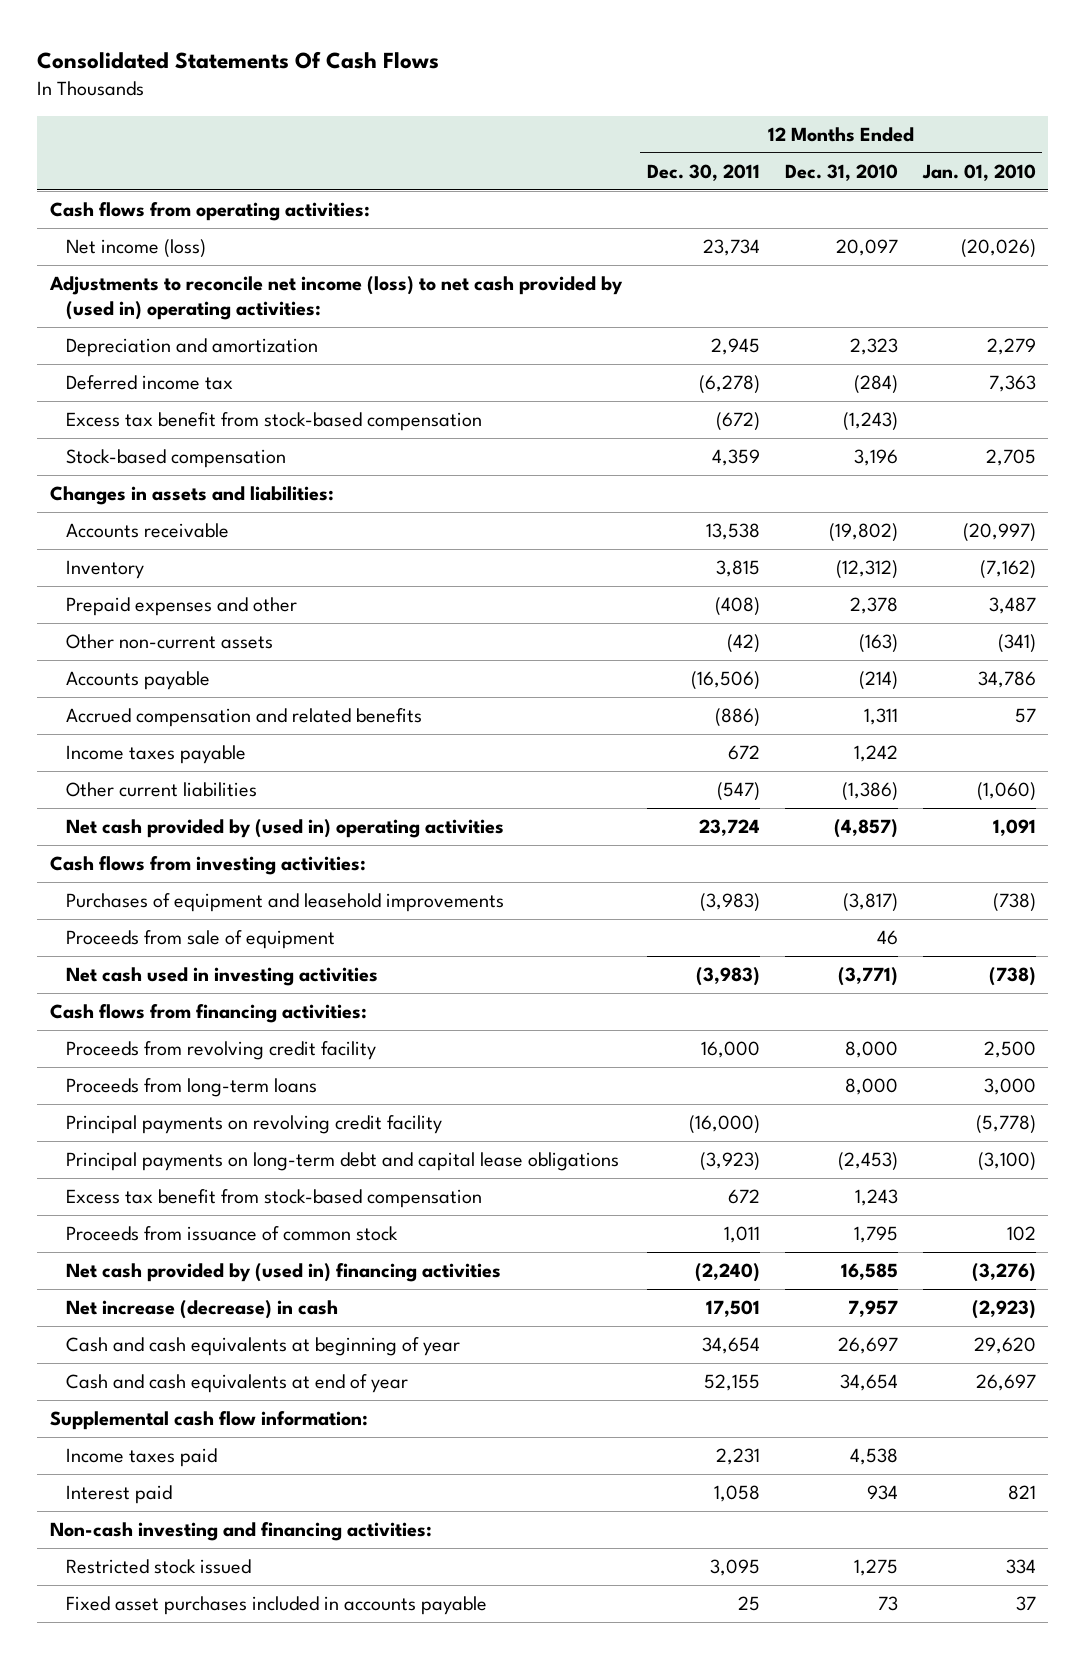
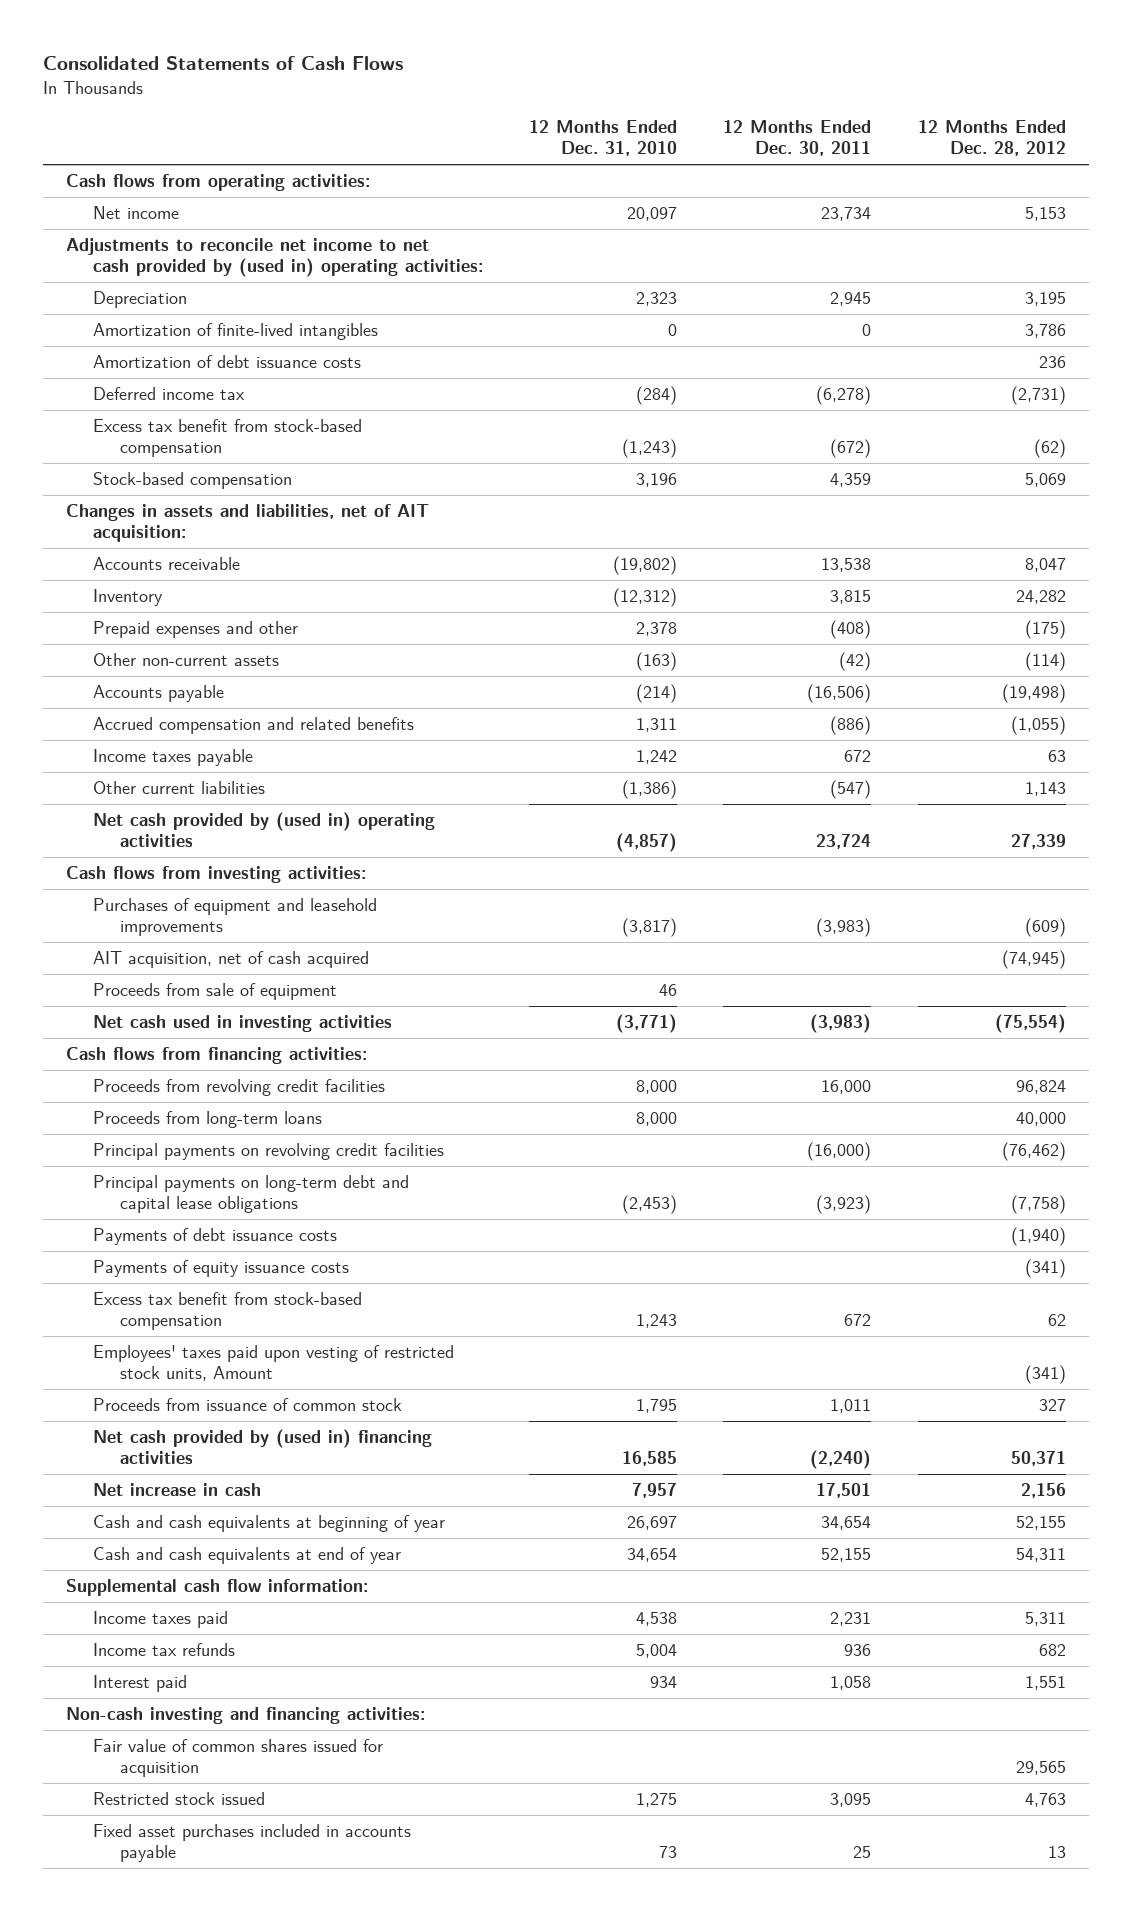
- Consolidated Statements Of Cash Flows
+ Consolidated Statements of Cash Flows
- | 12 Months Ended Dec. 30, 2011 | 12 Months Ended Dec. 31, 2010 | 12 Months Ended Jan. 01, 2010
+ | 12 Months Ended Dec. 31, 2010 | 12 Months Ended Dec. 30, 2011 | 12 Months Ended Dec. 28, 2012
- Net income (loss) | 23,734 | 20,097 | (20,026)
- Adjustments to reconcile net income (loss) to net cash provided by (used in) operating activities:
- Depreciation and amortization | 2,945 | 2,323 | 2,279
+ Net income | 20,097 | 23,734 | 5,153
+ Adjustments to reconcile net income to net cash provided by (used in) operating activities:
+ Depreciation | 2,323 | 2,945 | 3,195
+ Amortization of finite-lived intangibles | 0 | 0 | 3,786
+ Amortization of debt issuance costs | | | 236
- Changes in assets and liabilities:
+ Changes in assets and liabilities, net of AIT acquisition:
+ AIT acquisition, net of cash acquired | | | (74,945)
- Proceeds from revolving credit facility | 16,000 | 8,000 | 2,500
+ Proceeds from revolving credit facilities | 8,000 | 16,000 | 96,824
- Principal payments on revolving credit facility | (16,000) | | (5,778)
+ Principal payments on revolving credit facilities | | (16,000) | (76,462)
+ Payments of debt issuance costs | | | (1,940)
+ Payments of equity issuance costs | | | (341)
+ Employees' taxes paid upon vesting of restricted stock units, Amount | | | (341)
- Net increase (decrease) in cash | 17,501 | 7,957 | (2,923)
+ Net increase in cash | 7,957 | 17,501 | 2,156
+ Income tax refunds | 5,004 | 936 | 682
+ Fair value of common shares issued for acquisition | | | 29,565

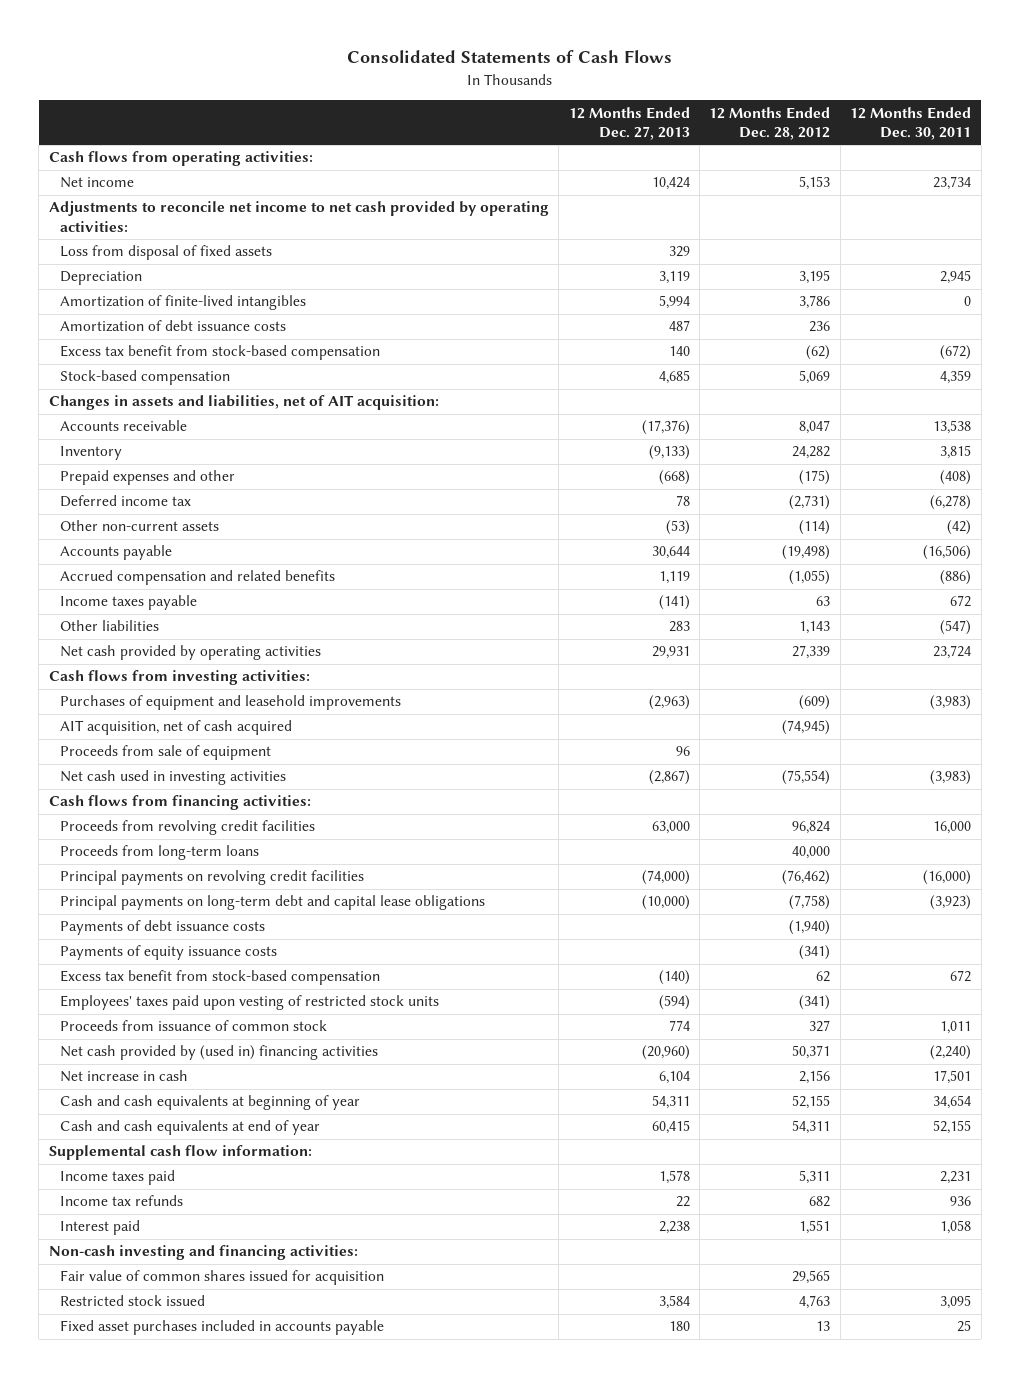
- | 12 Months Ended Dec. 31, 2010 | 12 Months Ended Dec. 30, 2011 | 12 Months Ended Dec. 28, 2012
+ | 12 Months Ended Dec. 27, 2013 | 12 Months Ended Dec. 28, 2012 | 12 Months Ended Dec. 30, 2011
- Adjustments to reconcile net income to net cash provided by (used in) operating activities:
+ Adjustments to reconcile net income to net cash provided by operating activities:
+ Loss from disposal of fixed assets | 329 | |
moved down: Deferred income tax | 78 | (2,731) | (6,278)
- Other current liabilities | (1,386) | (547) | 1,143
- Net cash provided by (used in) operating activities | (4,857) | 23,724 | 27,339
+ Other liabilities | 283 | 1,143 | (547)
+ Net cash provided by operating activities | 29,931 | 27,339 | 23,724
- Employees' taxes paid upon vesting of restricted stock units, Amount | | | (341)
+ Employees' taxes paid upon vesting of restricted stock units | (594) | (341) |

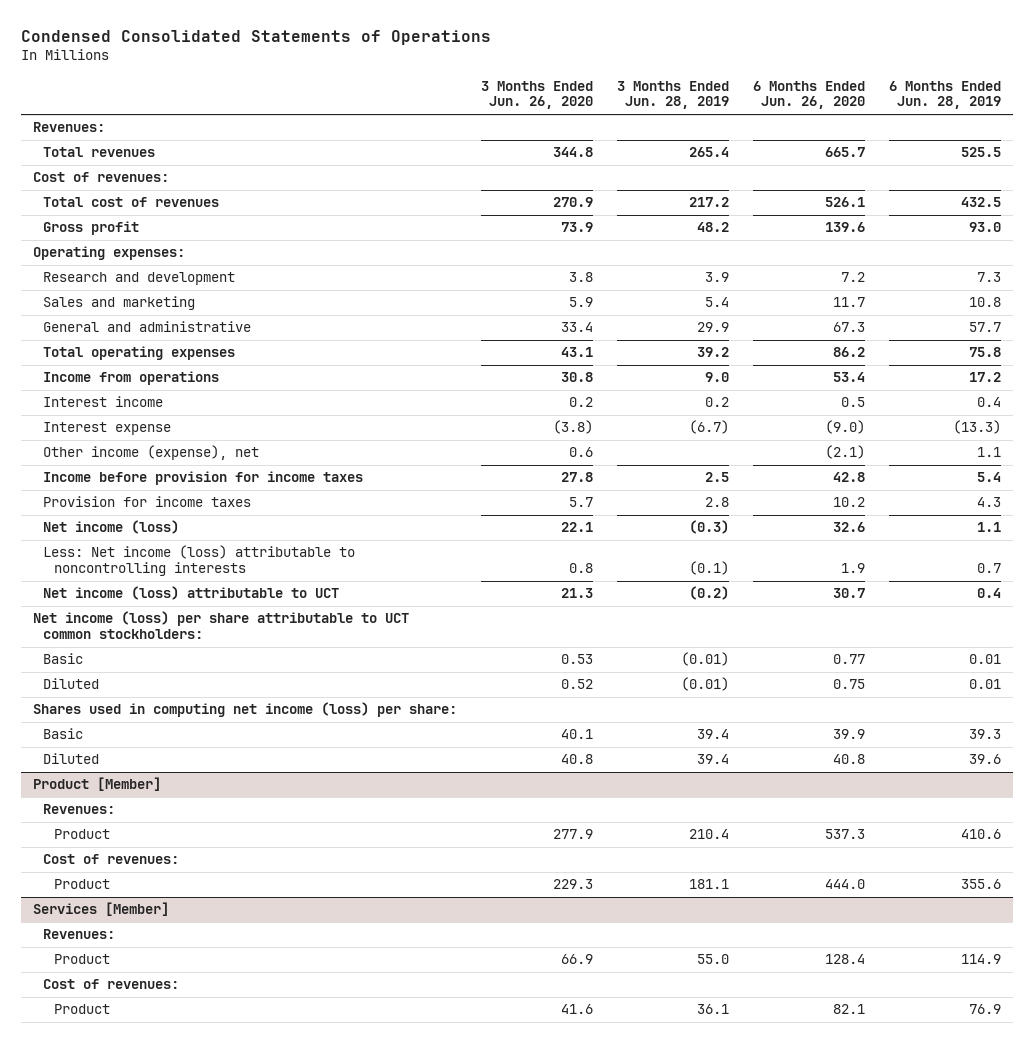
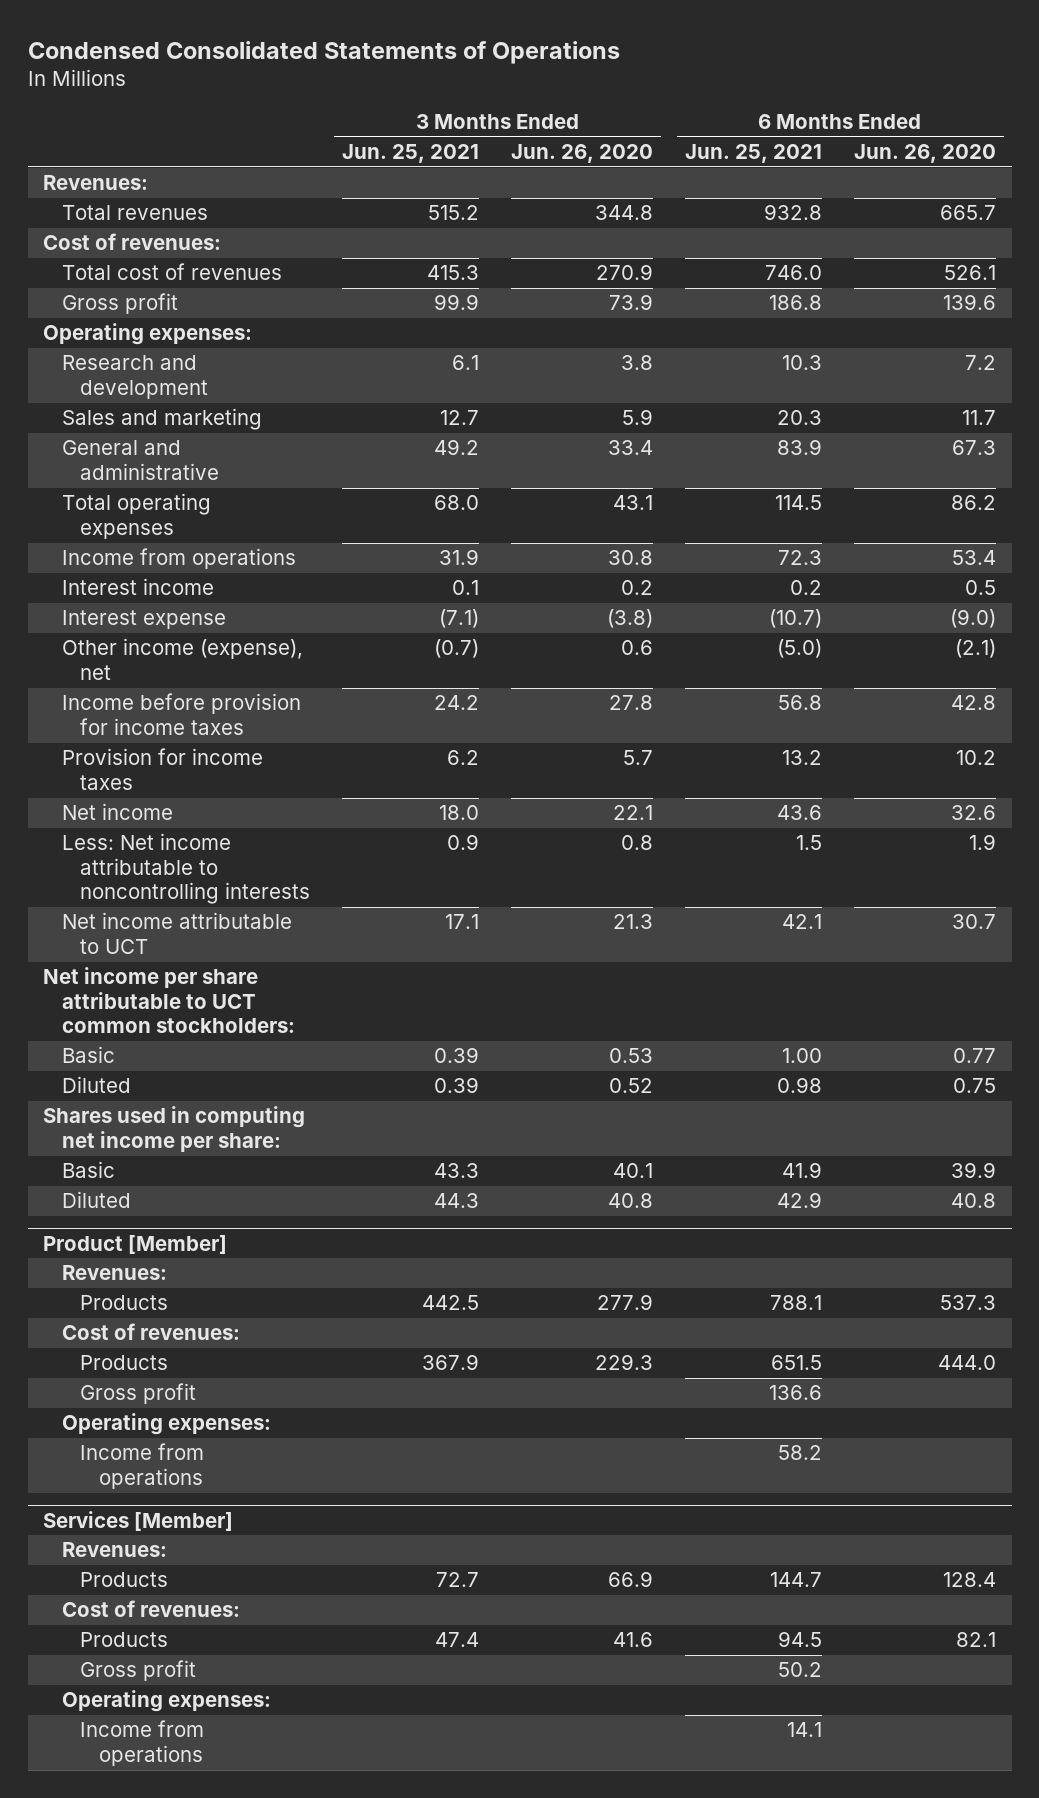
- | 3 Months Ended Jun. 26, 2020 | 3 Months Ended Jun. 28, 2019 | 6 Months Ended Jun. 26, 2020 | 6 Months Ended Jun. 28, 2019
+ | 3 Months Ended Jun. 25, 2021 | 3 Months Ended Jun. 26, 2020 | 6 Months Ended Jun. 25, 2021 | 6 Months Ended Jun. 26, 2020
- Net income (loss) | 22.1 | (0.3) | 32.6 | 1.1
- Less: Net income (loss) attributable to noncontrolling interests | 0.8 | (0.1) | 1.9 | 0.7
- Net income (loss) attributable to UCT | 21.3 | (0.2) | 30.7 | 0.4
- Net income (loss) per share attributable to UCT common stockholders:
+ Net income | 18.0 | 22.1 | 43.6 | 32.6
+ Less: Net income attributable to noncontrolling interests | 0.9 | 0.8 | 1.5 | 1.9
+ Net income attributable to UCT | 17.1 | 21.3 | 42.1 | 30.7
+ Net income per share attributable to UCT common stockholders:
- Shares used in computing net income (loss) per share:
+ Shares used in computing net income per share:
@ Product [Member]
- Product | 277.9 | 210.4 | 537.3 | 410.6
+ Products | 442.5 | 277.9 | 788.1 | 537.3
- Product | 229.3 | 181.1 | 444.0 | 355.6
+ Products | 367.9 | 229.3 | 651.5 | 444.0
+ Gross profit | | | 136.6 |
+ Operating expenses:
+ Income from operations | | | 58.2 |
@ Services [Member]
- Product | 66.9 | 55.0 | 128.4 | 114.9
+ Products | 72.7 | 66.9 | 144.7 | 128.4
- Product | 41.6 | 36.1 | 82.1 | 76.9
+ Products | 47.4 | 41.6 | 94.5 | 82.1
+ Gross profit | | | 50.2 |
+ Operating expenses:
+ Income from operations | | | 14.1 |

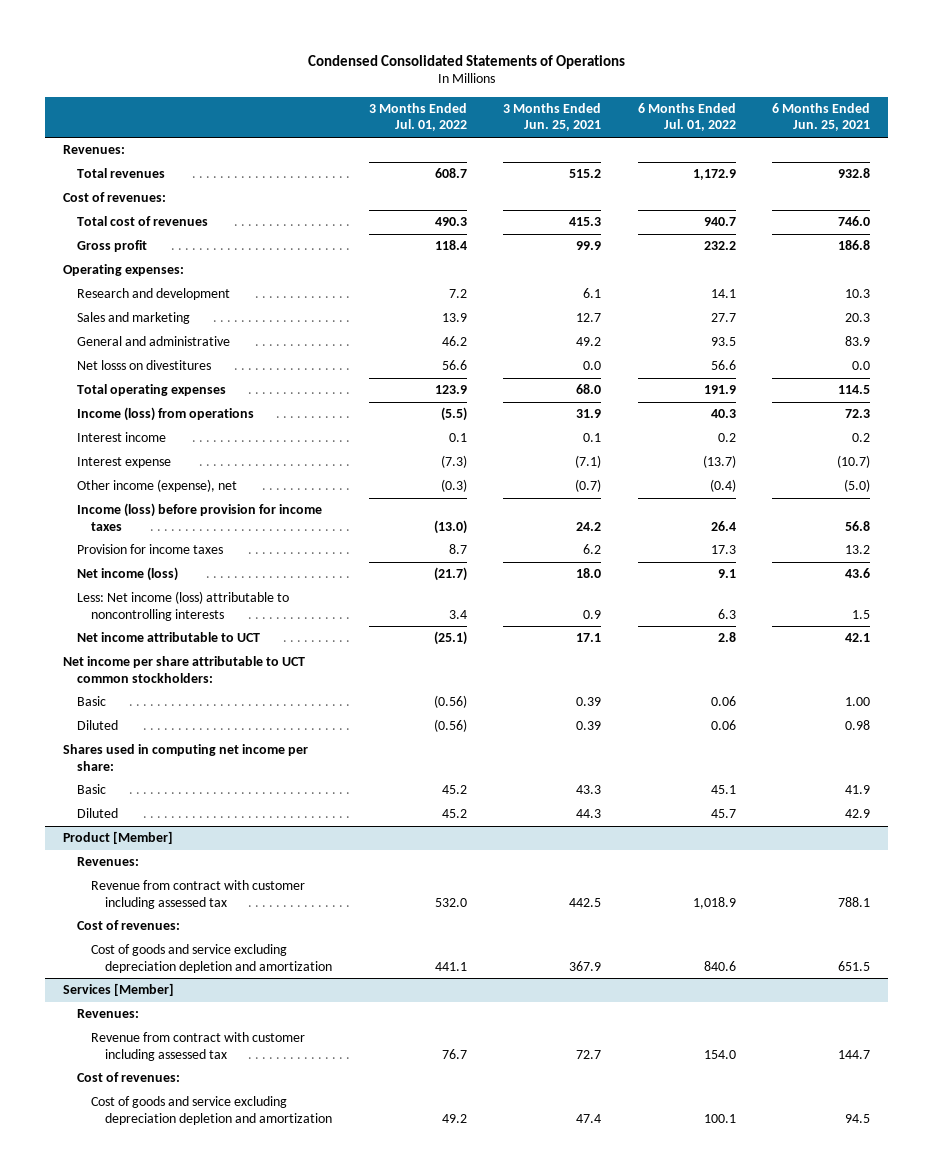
- | 3 Months Ended Jun. 25, 2021 | 3 Months Ended Jun. 26, 2020 | 6 Months Ended Jun. 25, 2021 | 6 Months Ended Jun. 26, 2020
+ | 3 Months Ended Jul. 01, 2022 | 3 Months Ended Jun. 25, 2021 | 6 Months Ended Jul. 01, 2022 | 6 Months Ended Jun. 25, 2021
+ Net losss on divestitures | 56.6 | 0.0 | 56.6 | 0.0
- Income from operations | 31.9 | 30.8 | 72.3 | 53.4
+ Income (loss) from operations | (5.5) | 31.9 | 40.3 | 72.3
- Income before provision for income taxes | 24.2 | 27.8 | 56.8 | 42.8
+ Income (loss) before provision for income taxes | (13.0) | 24.2 | 26.4 | 56.8
- Net income | 18.0 | 22.1 | 43.6 | 32.6
- Less: Net income attributable to noncontrolling interests | 0.9 | 0.8 | 1.5 | 1.9
+ Net income (loss) | (21.7) | 18.0 | 9.1 | 43.6
+ Less: Net income (loss) attributable to noncontrolling interests | 3.4 | 0.9 | 6.3 | 1.5
@ Product [Member]
- Products | 442.5 | 277.9 | 788.1 | 537.3
+ Revenue from contract with customer including assessed tax | 532.0 | 442.5 | 1,018.9 | 788.1
- Products | 367.9 | 229.3 | 651.5 | 444.0
- Gross profit | | | 136.6 |
- Operating expenses:
- Income from operations | | | 58.2 |
+ Cost of goods and service excluding depreciation depletion and amortization | 441.1 | 367.9 | 840.6 | 651.5
@ Services [Member]
- Products | 72.7 | 66.9 | 144.7 | 128.4
+ Revenue from contract with customer including assessed tax | 76.7 | 72.7 | 154.0 | 144.7
- Products | 47.4 | 41.6 | 94.5 | 82.1
- Gross profit | | | 50.2 |
- Operating expenses:
- Income from operations | | | 14.1 |
+ Cost of goods and service excluding depreciation depletion and amortization | 49.2 | 47.4 | 100.1 | 94.5

